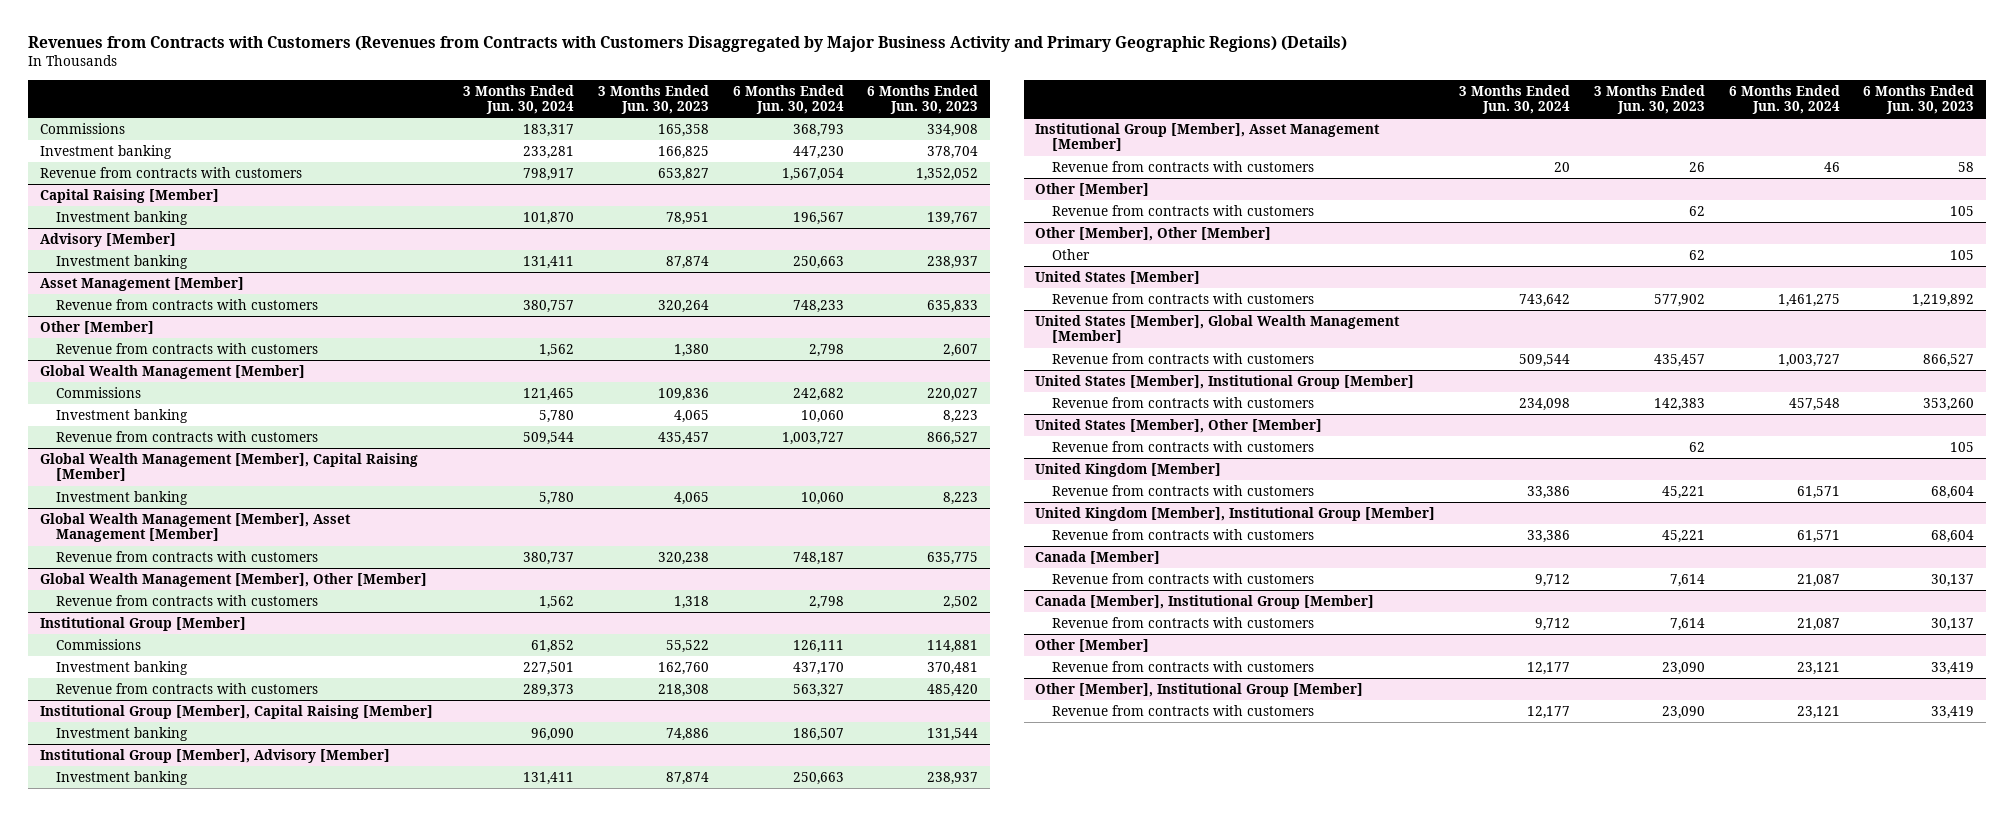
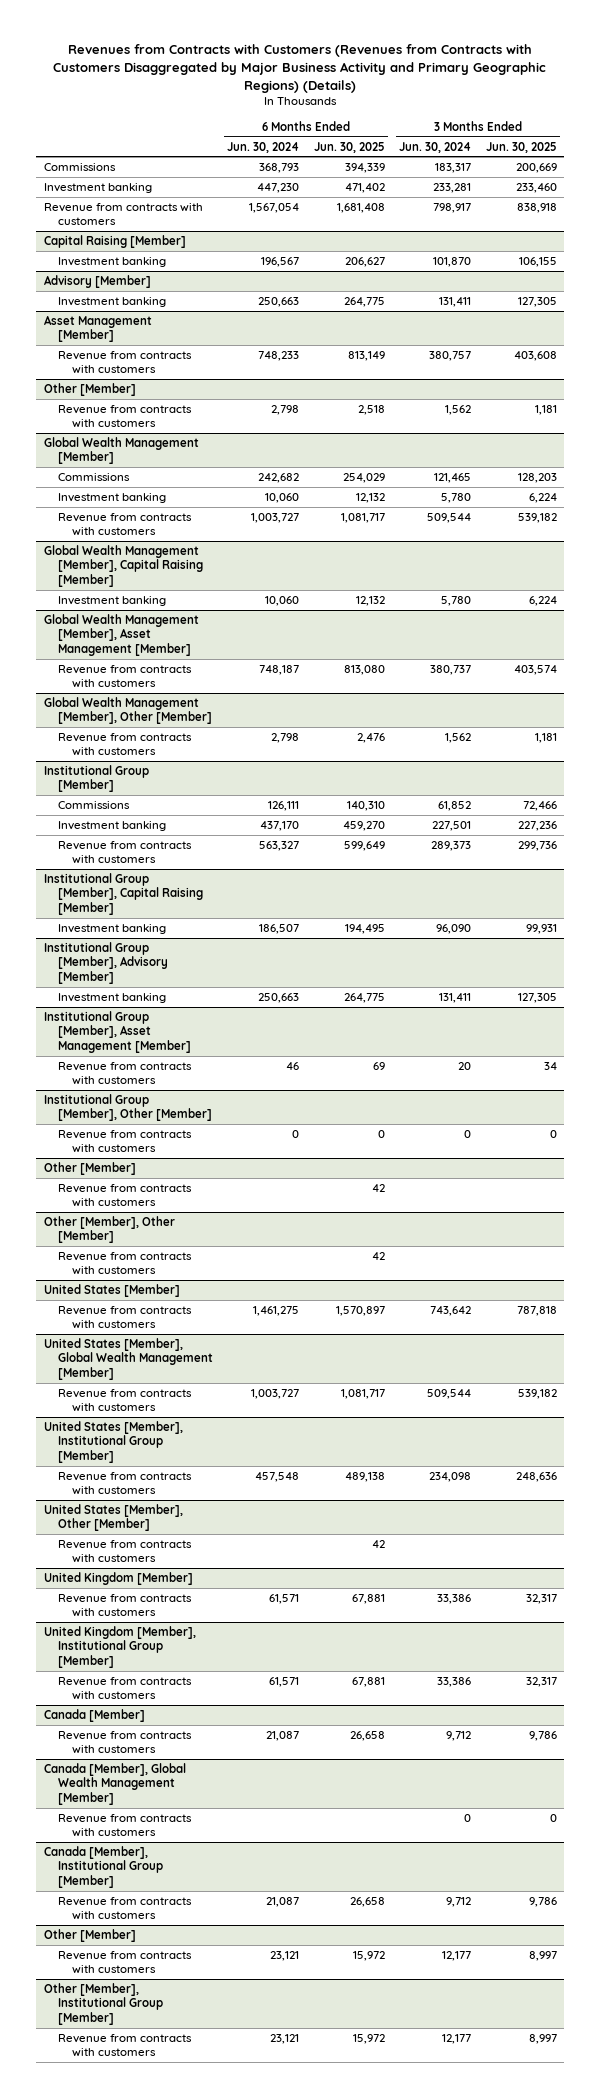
- | 3 Months Ended Jun. 30, 2024 | 3 Months Ended Jun. 30, 2023 | 6 Months Ended Jun. 30, 2024 | 6 Months Ended Jun. 30, 2023
+ | 6 Months Ended Jun. 30, 2024 | 6 Months Ended Jun. 30, 2025 | 3 Months Ended Jun. 30, 2024 | 3 Months Ended Jun. 30, 2025
+ Institutional Group [Member], Other [Member]
+ Revenue from contracts with customers | 0 | 0 | 0 | 0
@ Other [Member], Other [Member]
- Other | | 62 | | 105
+ Revenue from contracts with customers | | 42 | |
+ Canada [Member], Global Wealth Management [Member]
+ Revenue from contracts with customers | | | 0 | 0

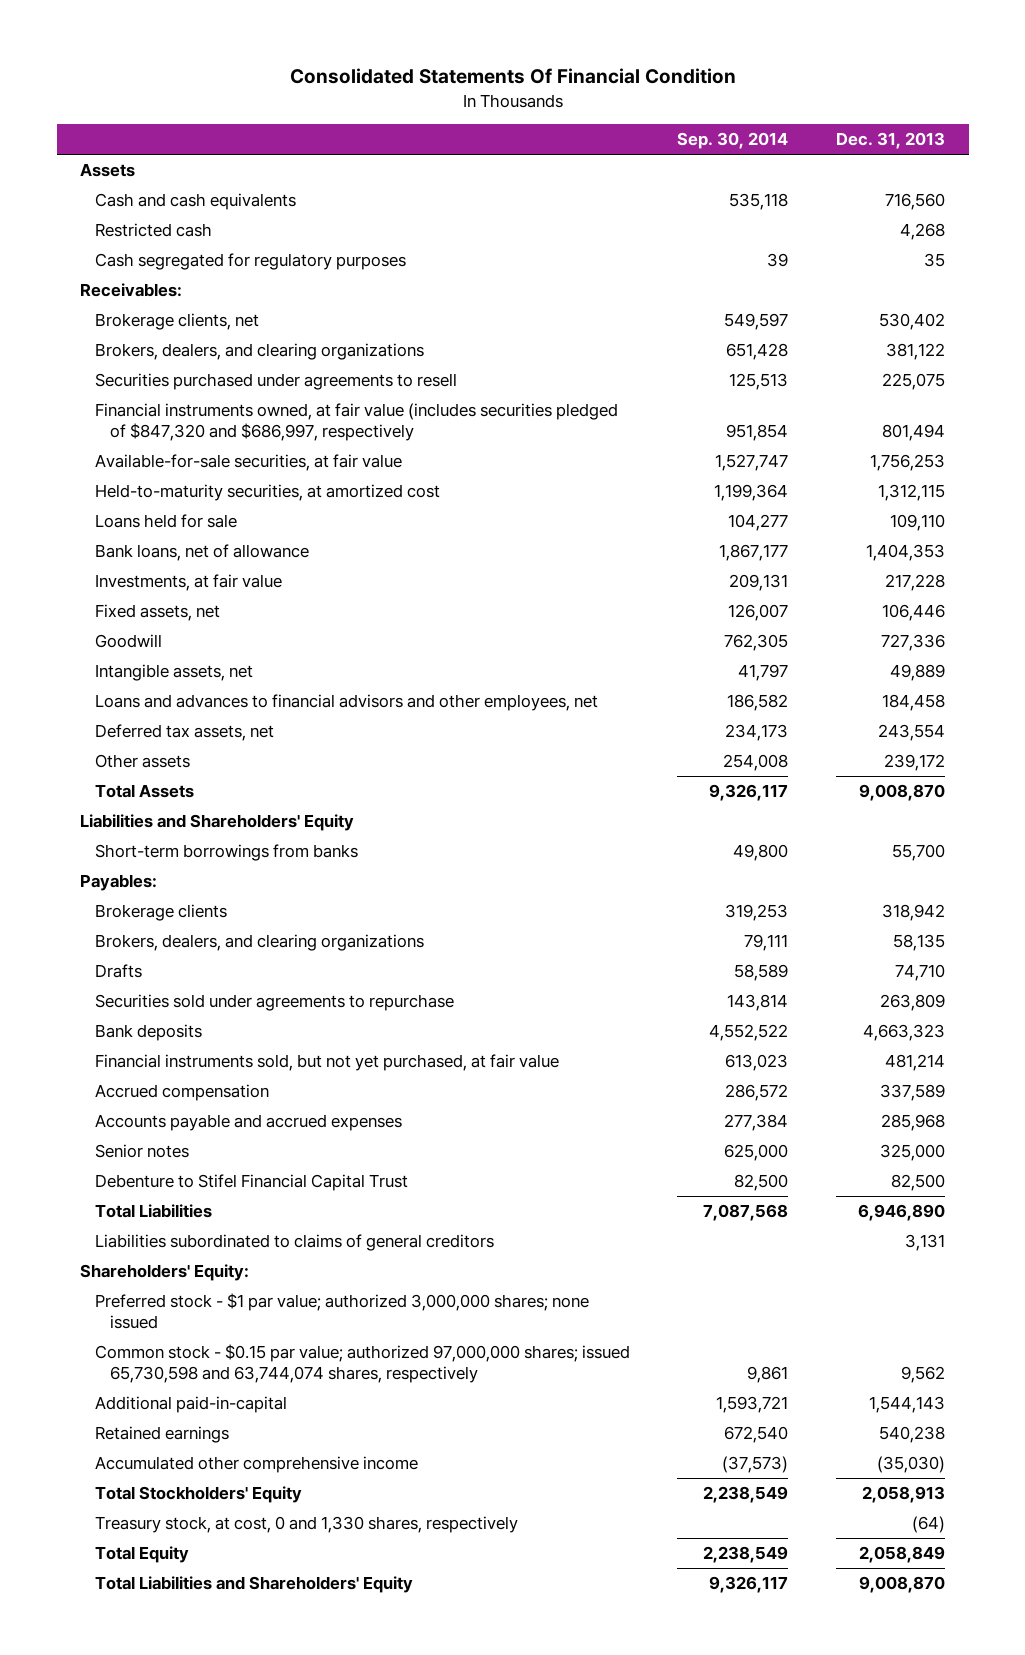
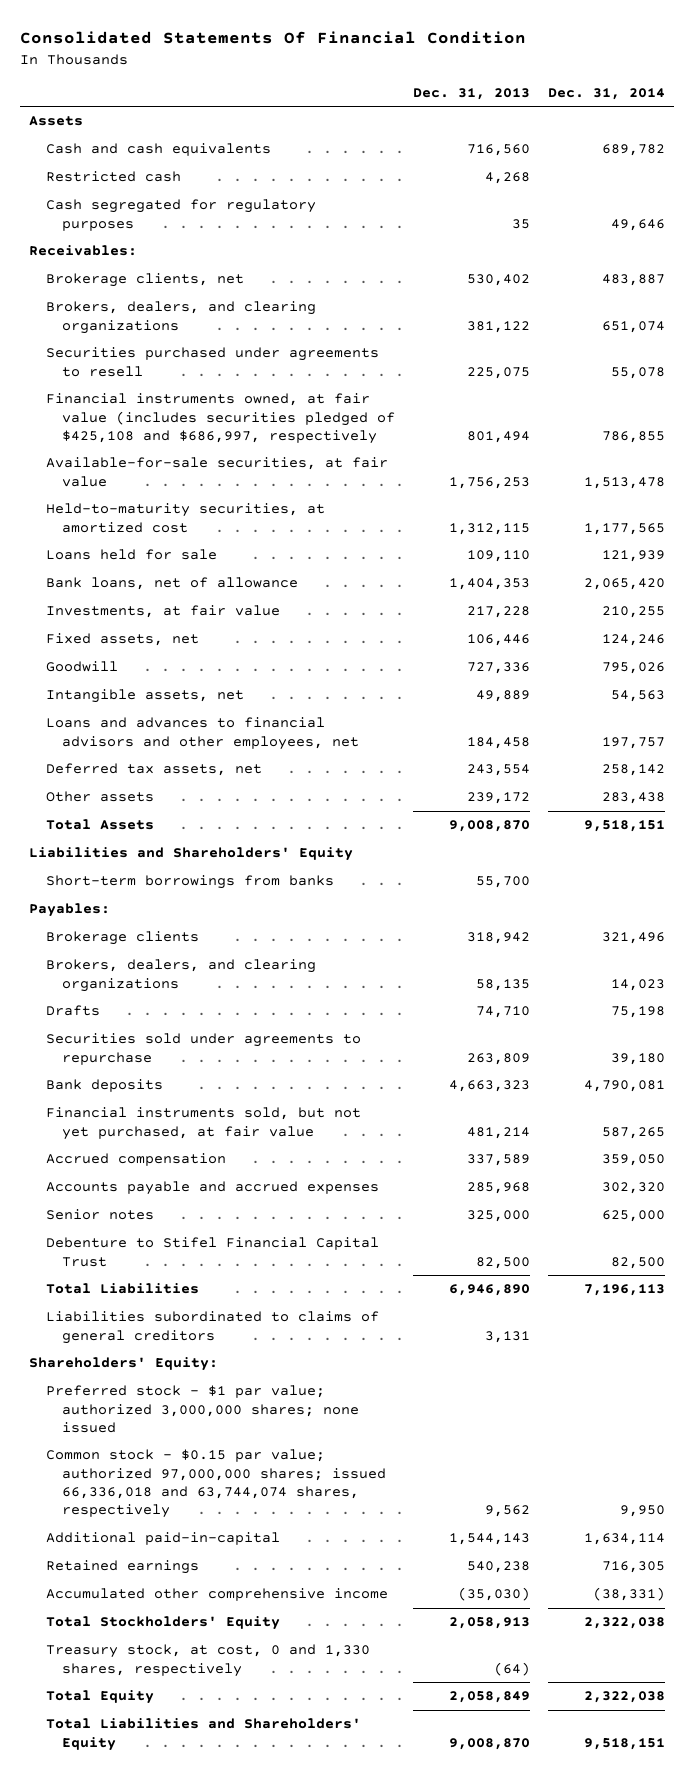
- | Sep. 30, 2014 | Dec. 31, 2013
+ | Dec. 31, 2013 | Dec. 31, 2014
- Financial instruments owned, at fair value (includes securities pledged of $847,320 and $686,997, respectively | 951,854 | 801,494
+ Financial instruments owned, at fair value (includes securities pledged of $425,108 and $686,997, respectively | 801,494 | 786,855
- Common stock - $0.15 par value; authorized 97,000,000 shares; issued 65,730,598 and 63,744,074 shares, respectively | 9,861 | 9,562
+ Common stock - $0.15 par value; authorized 97,000,000 shares; issued 66,336,018 and 63,744,074 shares, respectively | 9,562 | 9,950

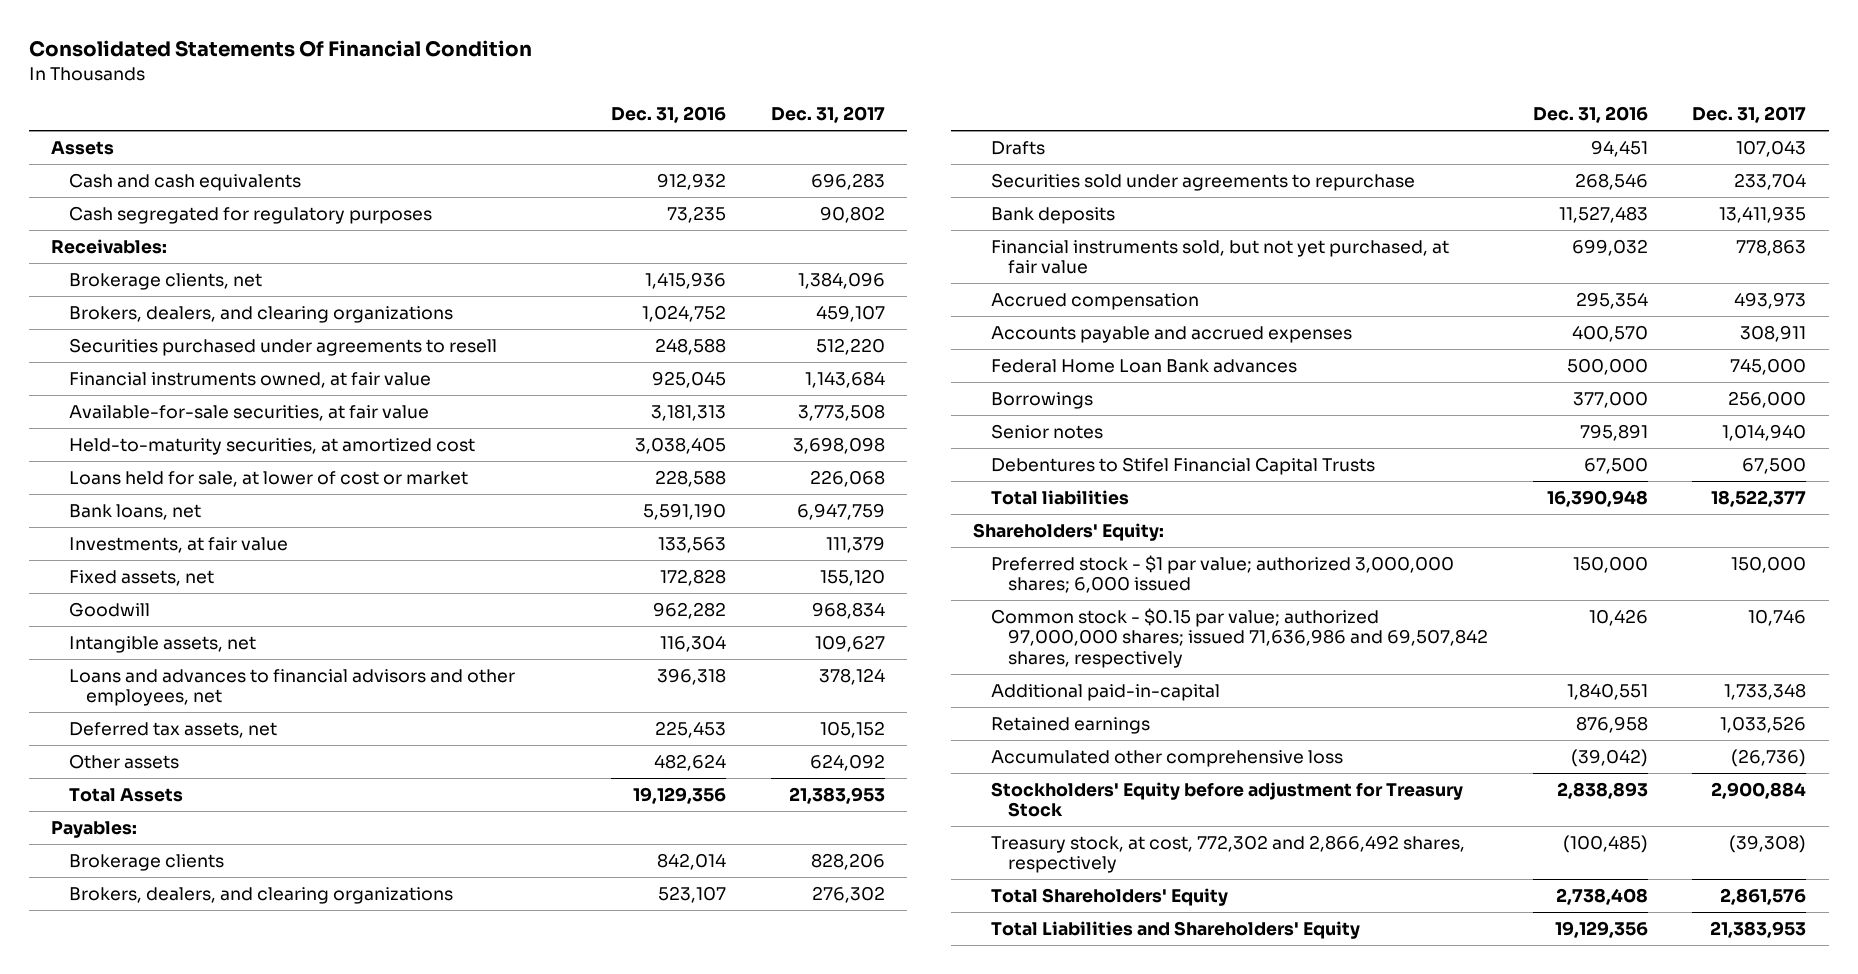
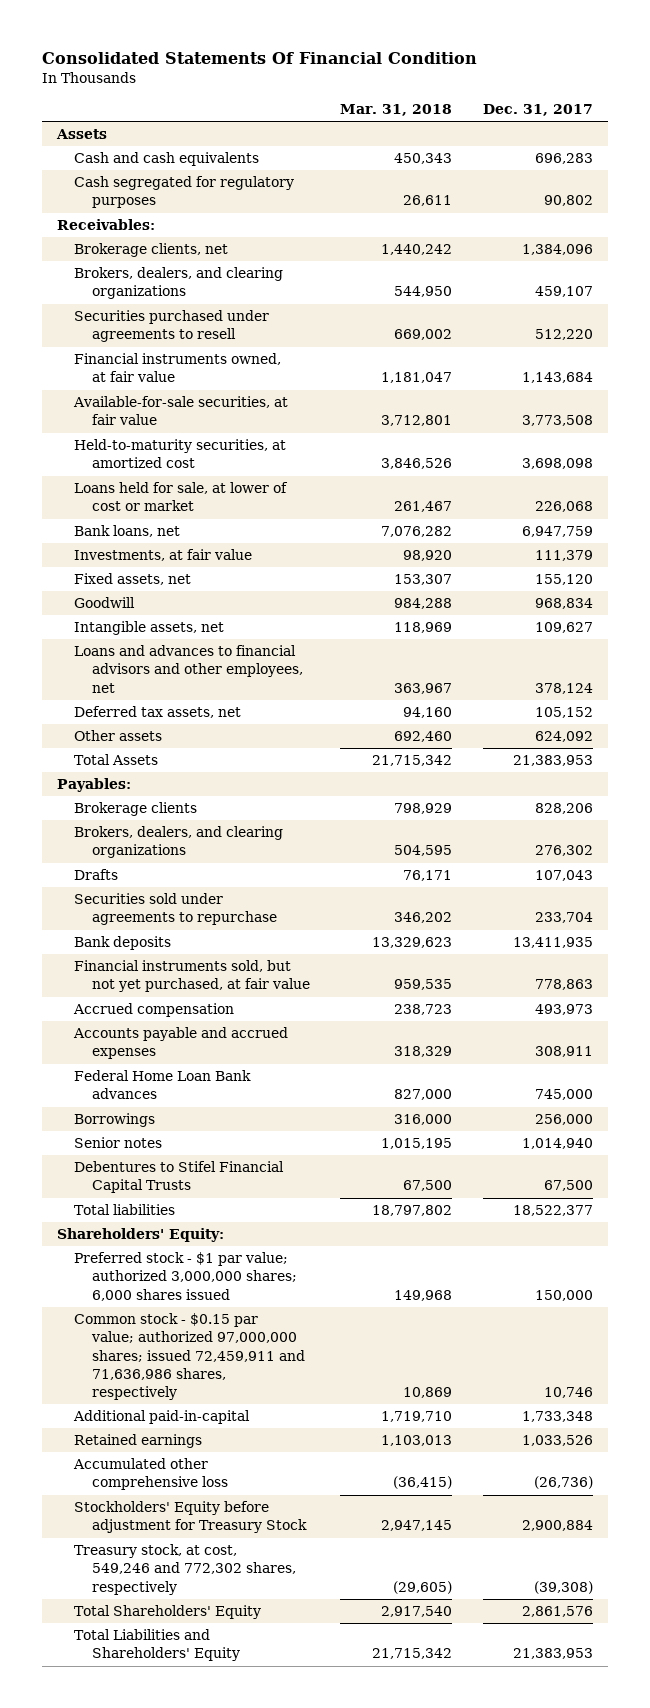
- | Dec. 31, 2016 | Dec. 31, 2017
+ | Mar. 31, 2018 | Dec. 31, 2017
- Preferred stock - $1 par value; authorized 3,000,000 shares; 6,000 issued | 150,000 | 150,000
- Common stock - $0.15 par value; authorized 97,000,000 shares; issued 71,636,986 and 69,507,842 shares, respectively | 10,426 | 10,746
+ Preferred stock - $1 par value; authorized 3,000,000 shares; 6,000 shares issued | 149,968 | 150,000
+ Common stock - $0.15 par value; authorized 97,000,000 shares; issued 72,459,911 and 71,636,986 shares, respectively | 10,869 | 10,746
- Treasury stock, at cost, 772,302 and 2,866,492 shares, respectively | (100,485) | (39,308)
+ Treasury stock, at cost, 549,246 and 772,302 shares, respectively | (29,605) | (39,308)

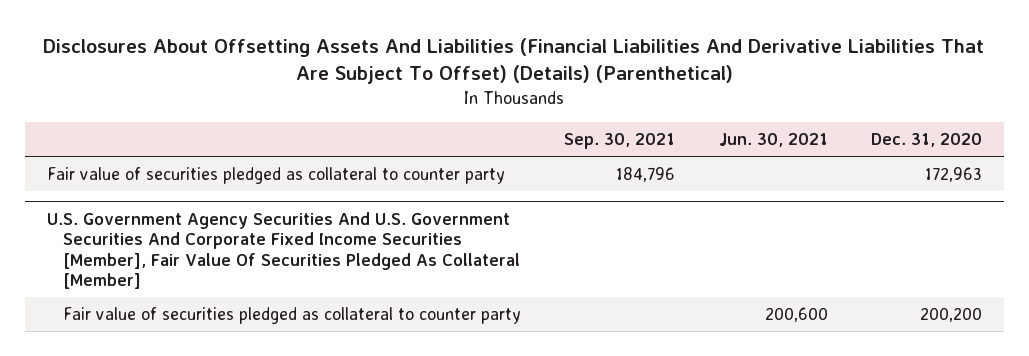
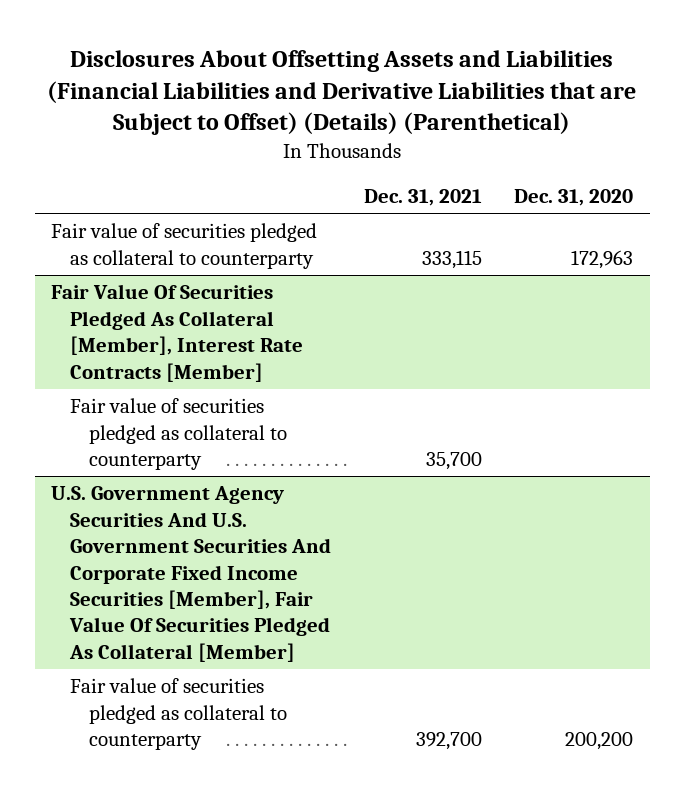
- Disclosures About Offsetting Assets And Liabilities (Financial Liabilities And Derivative Liabilities That Are Subject To Offset) (Details) (Parenthetical)
+ Disclosures About Offsetting Assets and Liabilities (Financial Liabilities and Derivative Liabilities that are Subject to Offset) (Details) (Parenthetical)
- | Sep. 30, 2021 | Jun. 30, 2021 | Dec. 31, 2020
+ | Dec. 31, 2021 | Dec. 31, 2020
- Fair value of securities pledged as collateral to counter party | 184,796 | | 172,963
+ Fair value of securities pledged as collateral to counterparty | 333,115 | 172,963
+ Fair Value Of Securities Pledged As Collateral [Member], Interest Rate Contracts [Member]
+ Fair value of securities pledged as collateral to counterparty | 35,700 |
@ U.S. Government Agency Securities And U.S. Government Securities And Corporate Fixed Income Securities [Member], Fair Value Of Securities Pledged As Collateral [Member]
- Fair value of securities pledged as collateral to counter party | | 200,600 | 200,200
+ Fair value of securities pledged as collateral to counterparty | 392,700 | 200,200

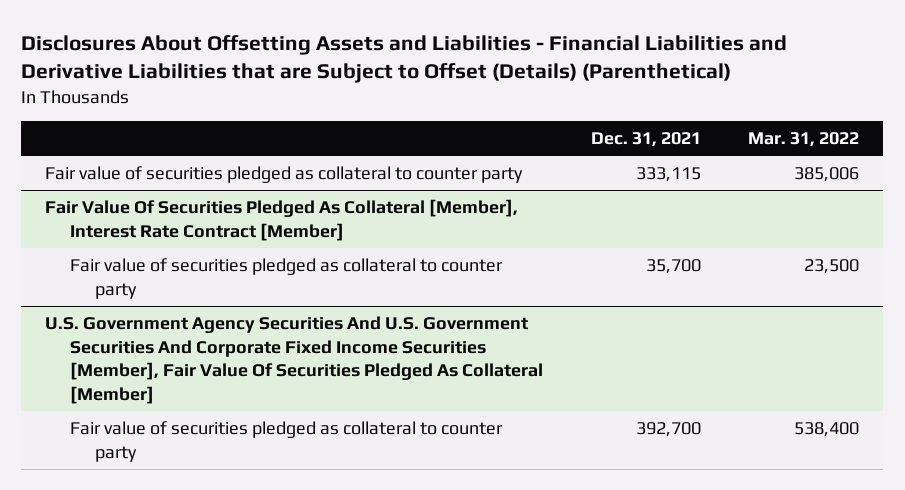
- Disclosures About Offsetting Assets and Liabilities (Financial Liabilities and Derivative Liabilities that are Subject to Offset) (Details) (Parenthetical)
+ Disclosures About Offsetting Assets and Liabilities - Financial Liabilities and Derivative Liabilities that are Subject to Offset (Details) (Parenthetical)
- | Dec. 31, 2021 | Dec. 31, 2020
+ | Dec. 31, 2021 | Mar. 31, 2022
- Fair value of securities pledged as collateral to counterparty | 333,115 | 172,963
- Fair Value Of Securities Pledged As Collateral [Member], Interest Rate Contracts [Member]
- Fair value of securities pledged as collateral to counterparty | 35,700 |
+ Fair value of securities pledged as collateral to counter party | 333,115 | 385,006
+ Fair Value Of Securities Pledged As Collateral [Member], Interest Rate Contract [Member]
+ Fair value of securities pledged as collateral to counter party | 35,700 | 23,500
@ U.S. Government Agency Securities And U.S. Government Securities And Corporate Fixed Income Securities [Member], Fair Value Of Securities Pledged As Collateral [Member]
- Fair value of securities pledged as collateral to counterparty | 392,700 | 200,200
+ Fair value of securities pledged as collateral to counter party | 392,700 | 538,400

